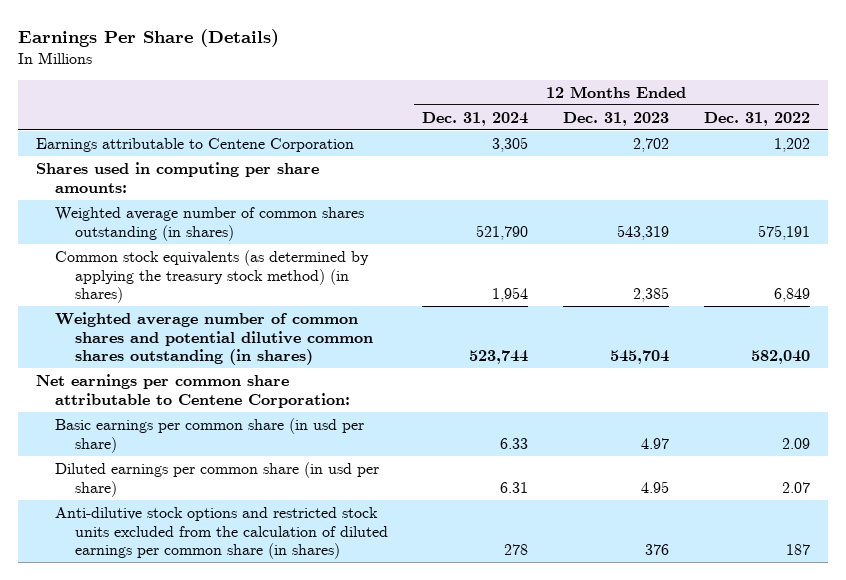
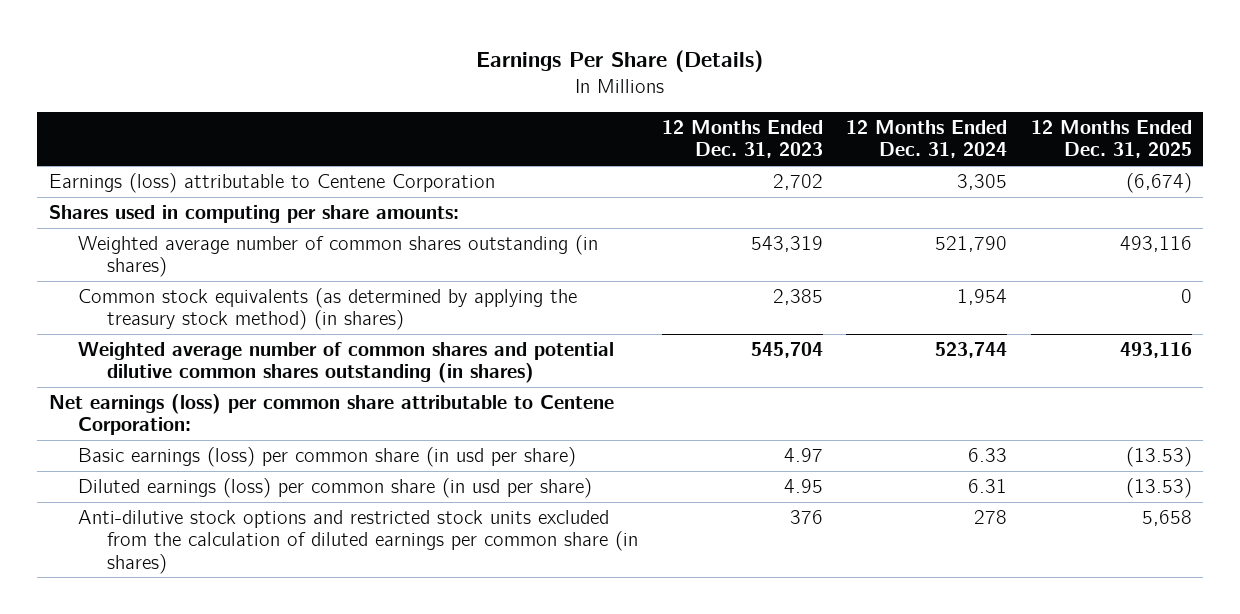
- | 12 Months Ended Dec. 31, 2024 | 12 Months Ended Dec. 31, 2023 | 12 Months Ended Dec. 31, 2022
+ | 12 Months Ended Dec. 31, 2023 | 12 Months Ended Dec. 31, 2024 | 12 Months Ended Dec. 31, 2025
- Earnings attributable to Centene Corporation | 3,305 | 2,702 | 1,202
+ Earnings (loss) attributable to Centene Corporation | 2,702 | 3,305 | (6,674)
- Net earnings per common share attributable to Centene Corporation:
- Basic earnings per common share (in usd per share) | 6.33 | 4.97 | 2.09
- Diluted earnings per common share (in usd per share) | 6.31 | 4.95 | 2.07
+ Net earnings (loss) per common share attributable to Centene Corporation:
+ Basic earnings (loss) per common share (in usd per share) | 4.97 | 6.33 | (13.53)
+ Diluted earnings (loss) per common share (in usd per share) | 4.95 | 6.31 | (13.53)

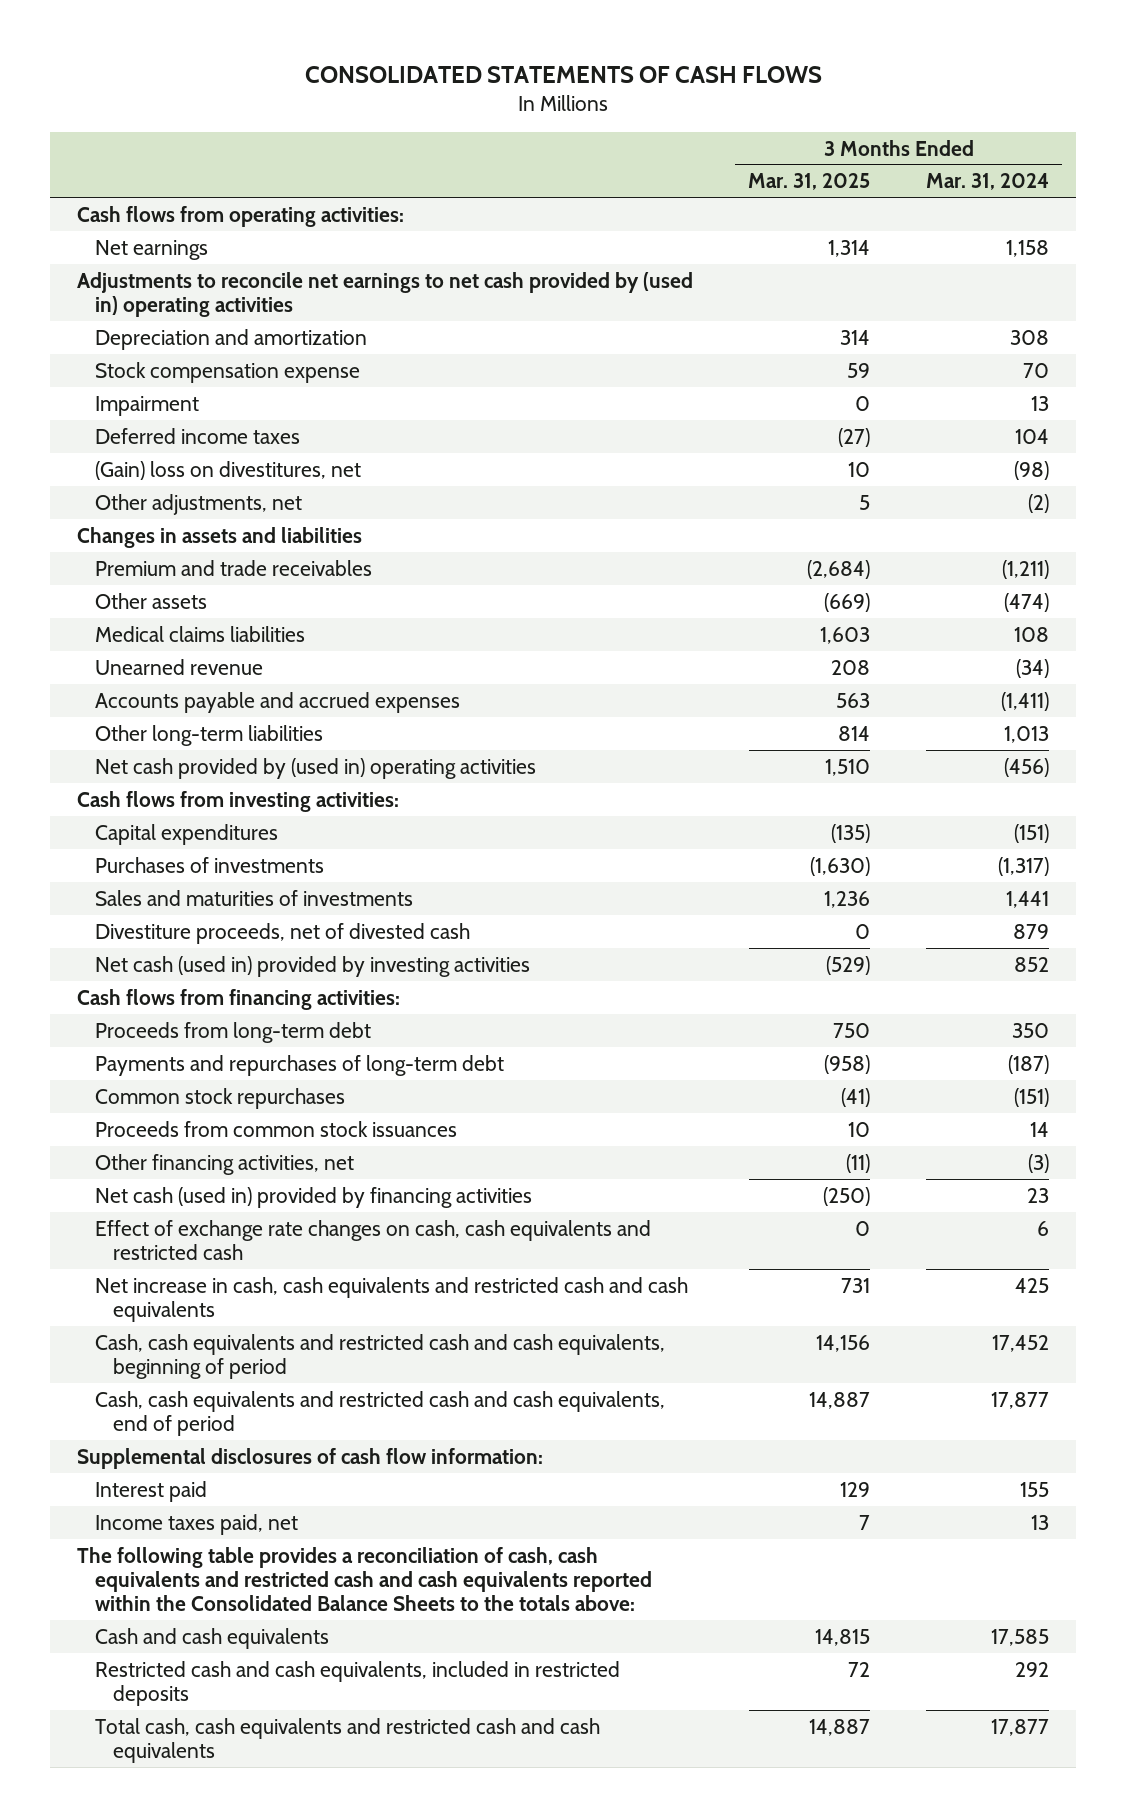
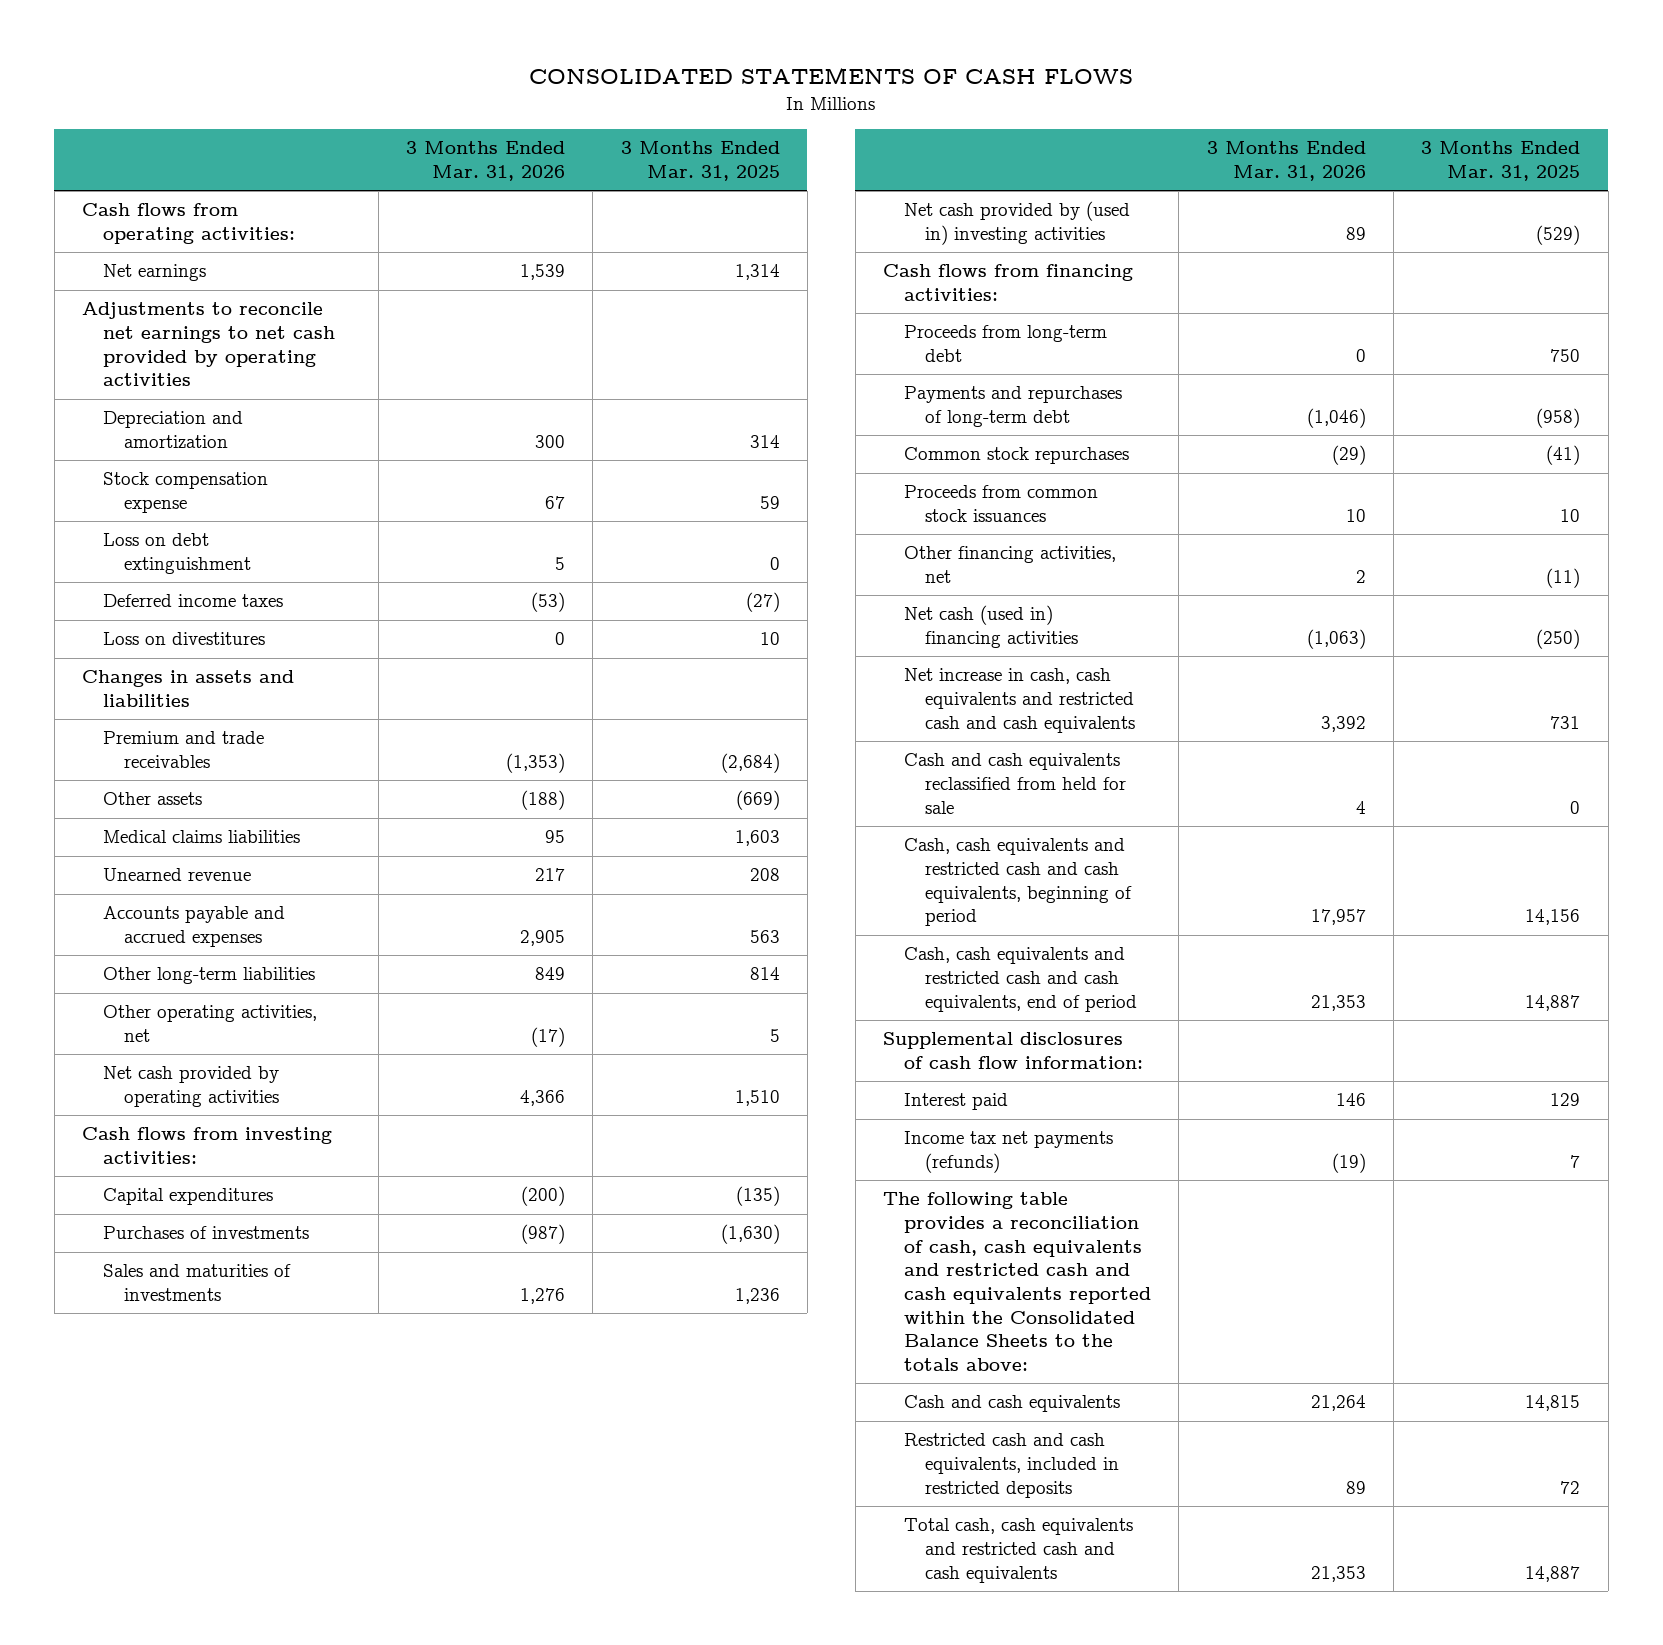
- | 3 Months Ended Mar. 31, 2025 | 3 Months Ended Mar. 31, 2024
+ | 3 Months Ended Mar. 31, 2026 | 3 Months Ended Mar. 31, 2025
- Adjustments to reconcile net earnings to net cash provided by (used in) operating activities
+ Adjustments to reconcile net earnings to net cash provided by operating activities
- Impairment | 0 | 13
+ Loss on debt extinguishment | 5 | 0
- (Gain) loss on divestitures, net | 10 | (98)
- Other adjustments, net | 5 | (2)
+ Loss on divestitures | 0 | 10
- Net cash provided by (used in) operating activities | 1,510 | (456)
+ Other operating activities, net | (17) | 5
+ Net cash provided by operating activities | 4,366 | 1,510
- Divestiture proceeds, net of divested cash | 0 | 879
- Net cash (used in) provided by investing activities | (529) | 852
+ Net cash provided by (used in) investing activities | 89 | (529)
- Net cash (used in) provided by financing activities | (250) | 23
- Effect of exchange rate changes on cash, cash equivalents and restricted cash | 0 | 6
+ Net cash (used in) financing activities | (1,063) | (250)
+ Cash and cash equivalents reclassified from held for sale | 4 | 0
- Income taxes paid, net | 7 | 13
+ Income tax net payments (refunds) | (19) | 7

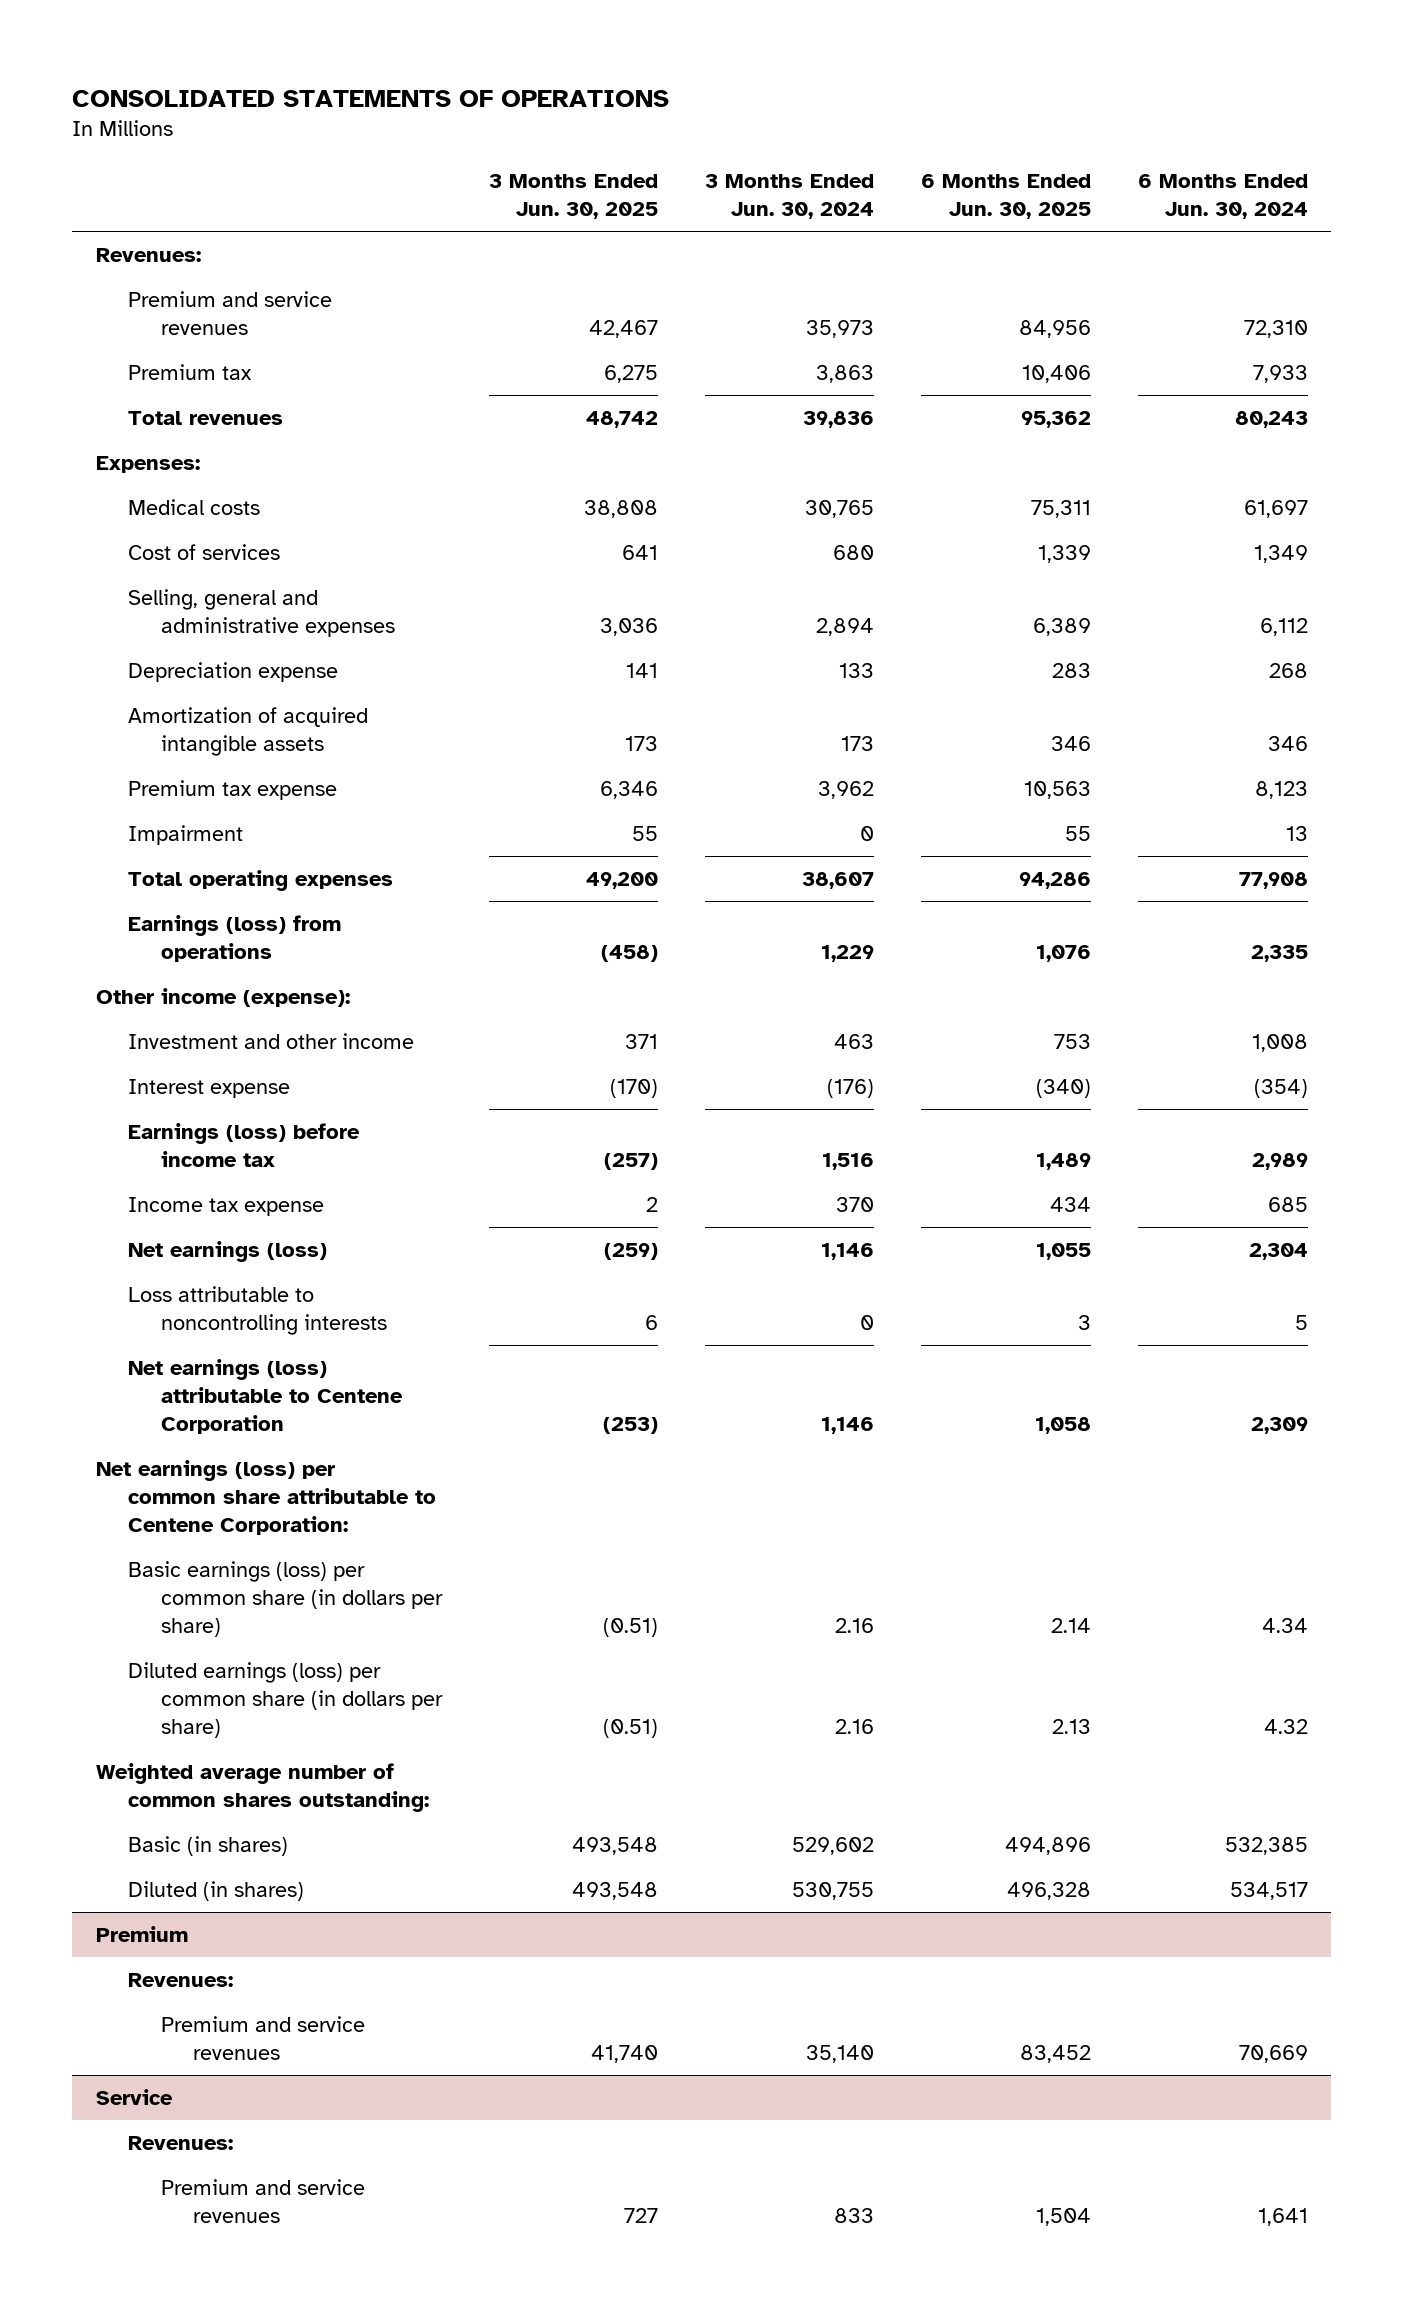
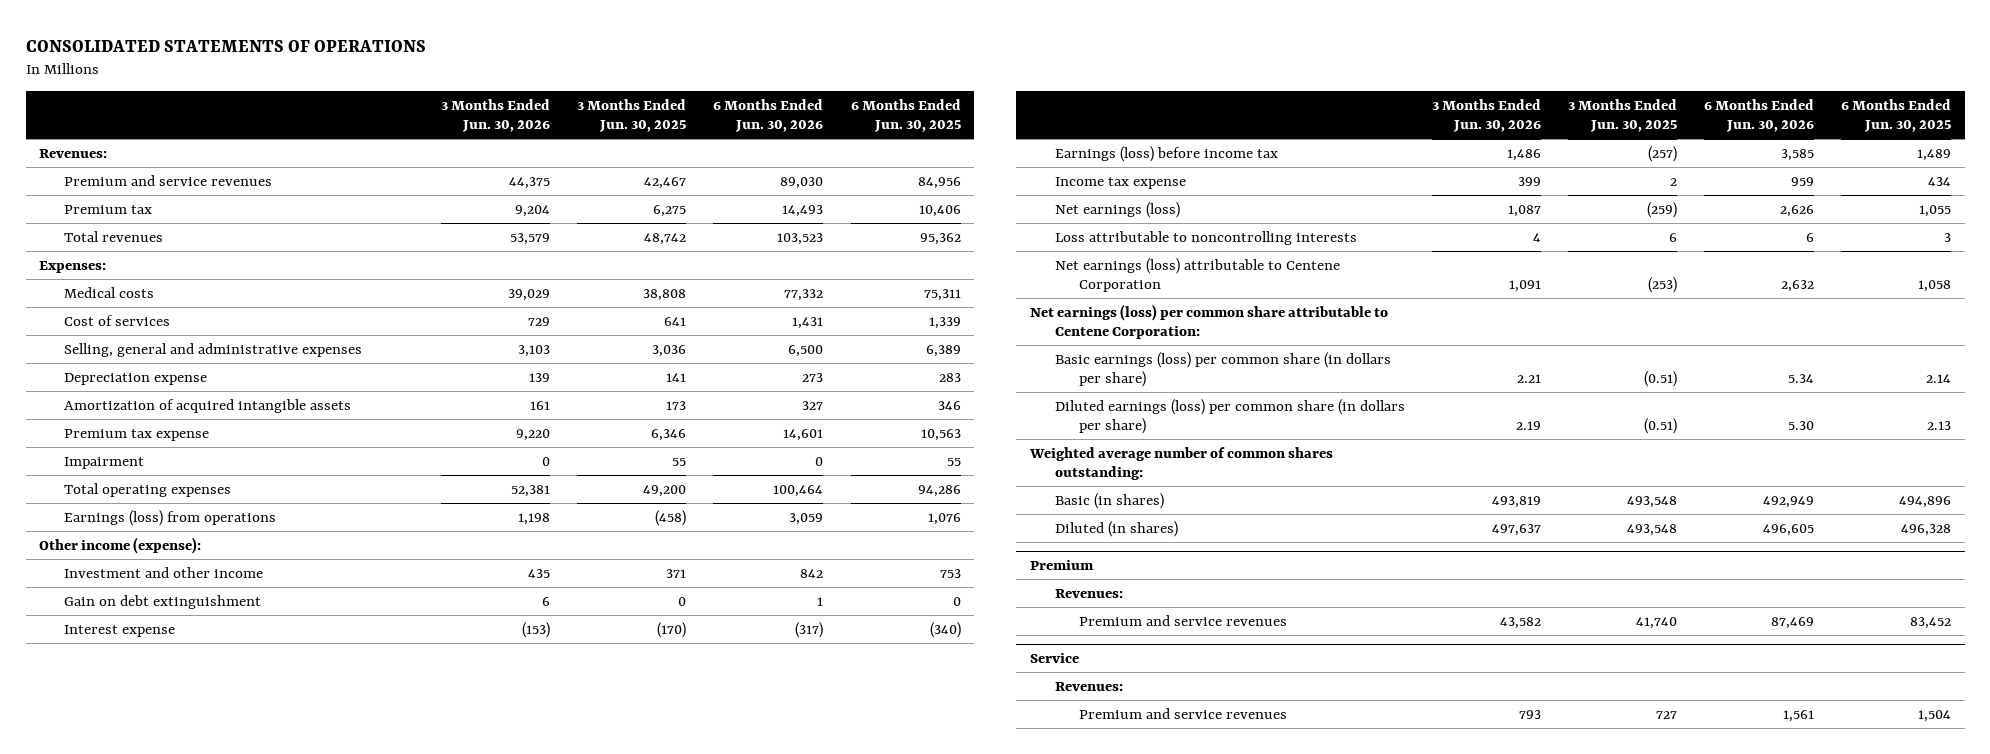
- | 3 Months Ended Jun. 30, 2025 | 3 Months Ended Jun. 30, 2024 | 6 Months Ended Jun. 30, 2025 | 6 Months Ended Jun. 30, 2024
+ | 3 Months Ended Jun. 30, 2026 | 3 Months Ended Jun. 30, 2025 | 6 Months Ended Jun. 30, 2026 | 6 Months Ended Jun. 30, 2025
+ Gain on debt extinguishment | 6 | 0 | 1 | 0

